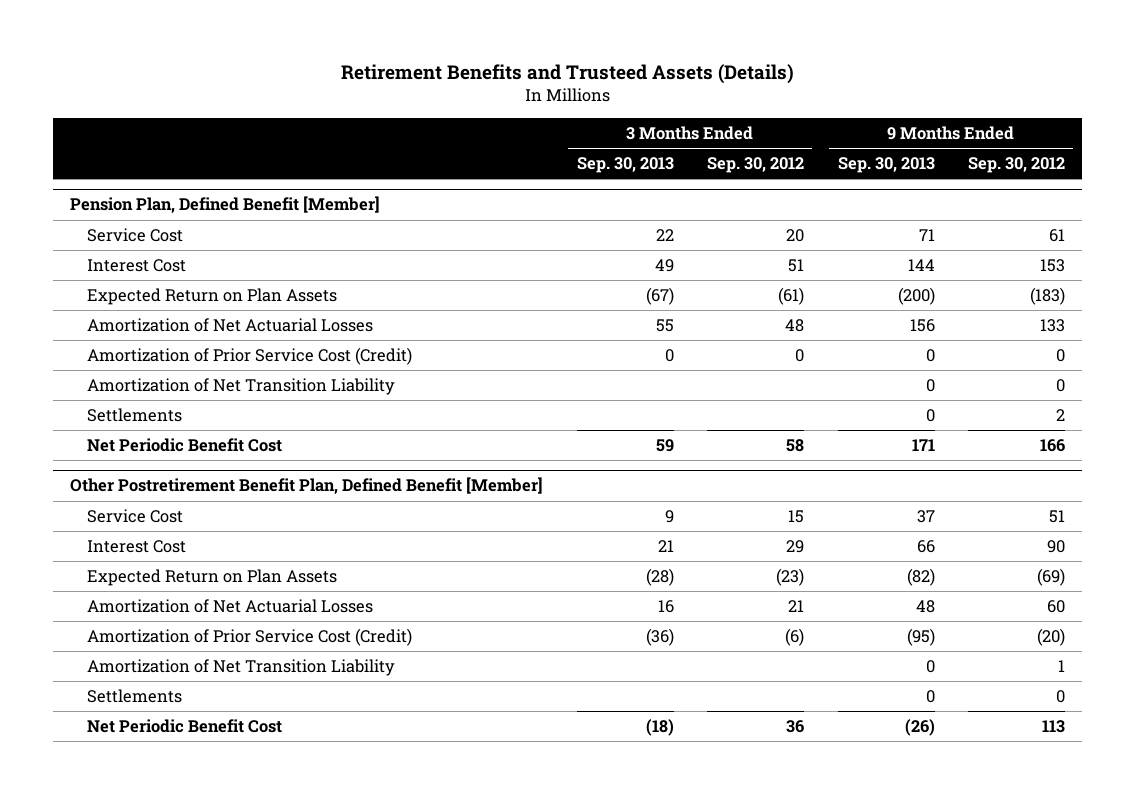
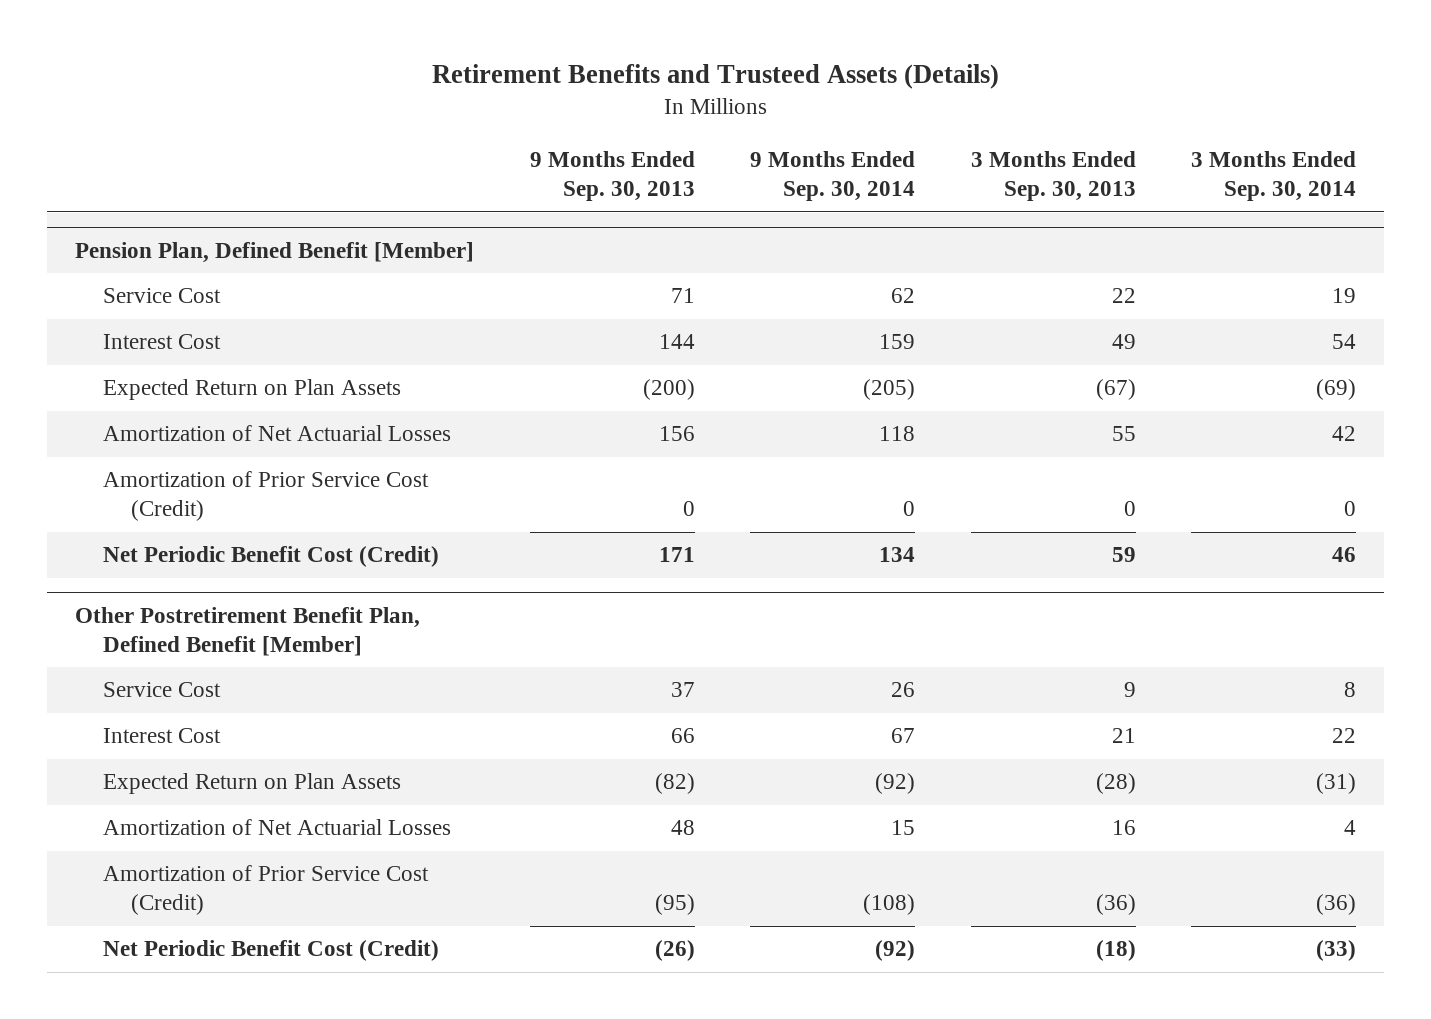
- | 3 Months Ended Sep. 30, 2013 | 3 Months Ended Sep. 30, 2012 | 9 Months Ended Sep. 30, 2013 | 9 Months Ended Sep. 30, 2012
+ | 9 Months Ended Sep. 30, 2013 | 9 Months Ended Sep. 30, 2014 | 3 Months Ended Sep. 30, 2013 | 3 Months Ended Sep. 30, 2014
@ Pension Plan, Defined Benefit [Member]
- Amortization of Net Transition Liability | | | 0 | 0
- Settlements | | | 0 | 2
- Net Periodic Benefit Cost | 59 | 58 | 171 | 166
+ Net Periodic Benefit Cost (Credit) | 171 | 134 | 59 | 46
@ Other Postretirement Benefit Plan, Defined Benefit [Member]
- Amortization of Net Transition Liability | | | 0 | 1
- Settlements | | | 0 | 0
- Net Periodic Benefit Cost | (18) | 36 | (26) | 113
+ Net Periodic Benefit Cost (Credit) | (26) | (92) | (18) | (33)

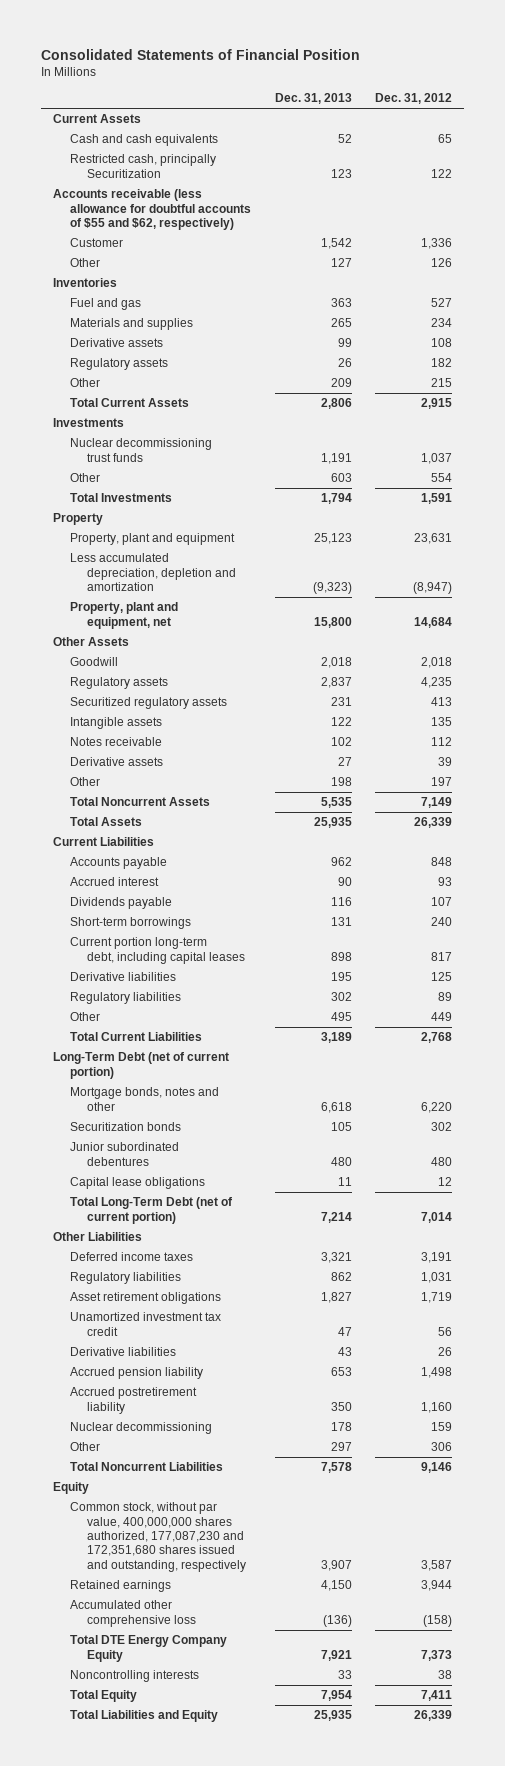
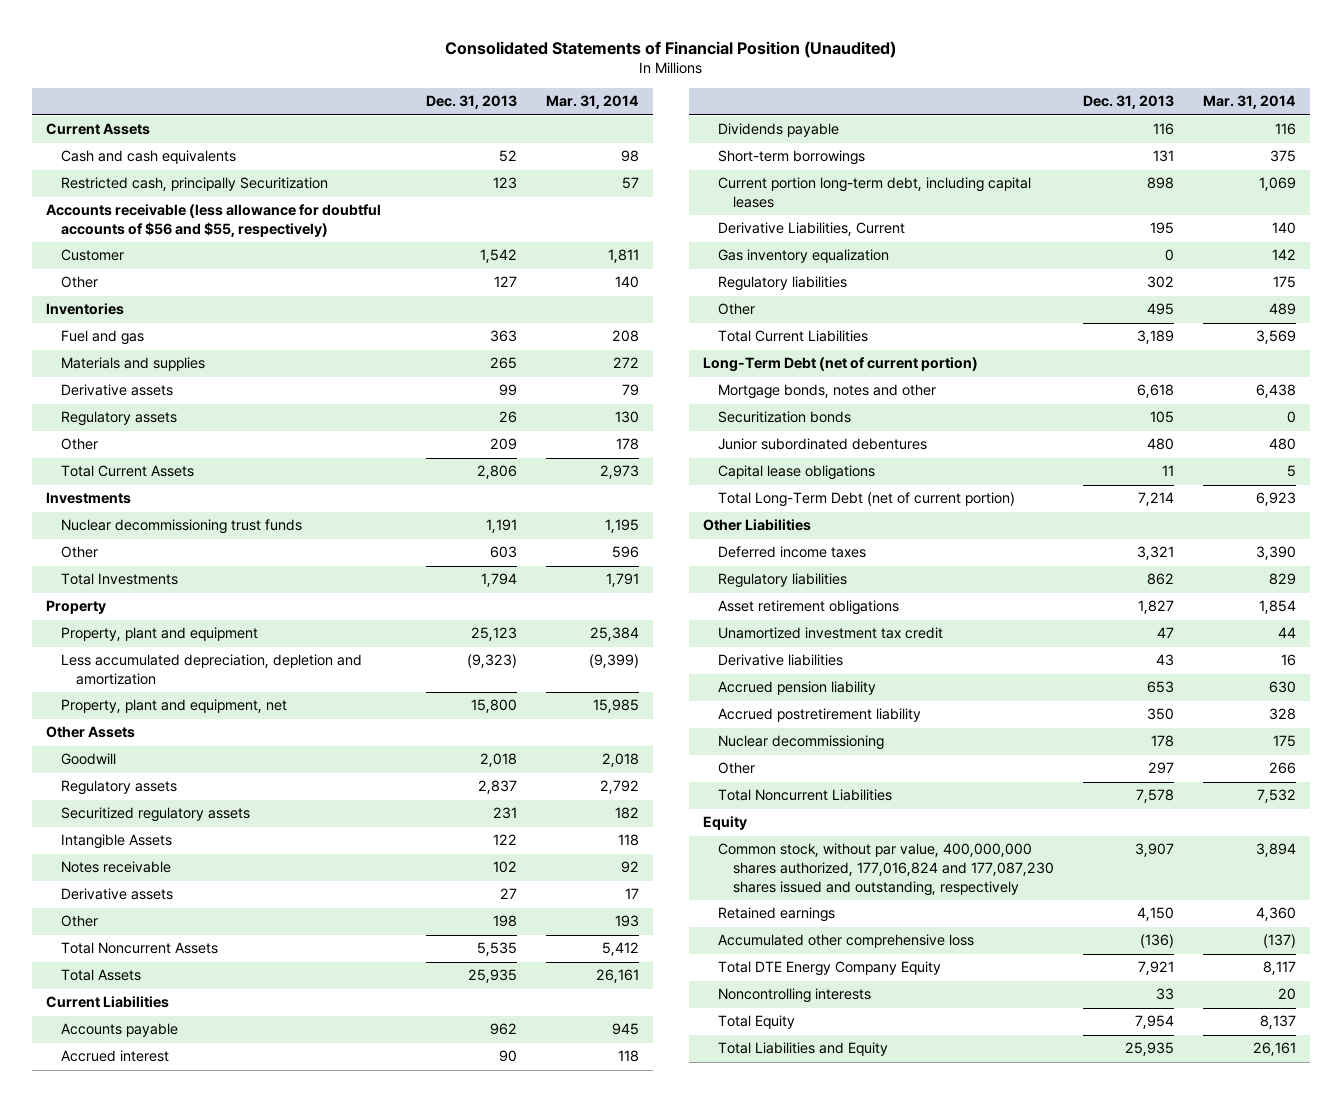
- Consolidated Statements of Financial Position
+ Consolidated Statements of Financial Position (Unaudited)
- | Dec. 31, 2013 | Dec. 31, 2012
+ | Dec. 31, 2013 | Mar. 31, 2014
- Accounts receivable (less allowance for doubtful accounts of $55 and $62, respectively)
+ Accounts receivable (less allowance for doubtful accounts of $56 and $55, respectively)
- Intangible assets | 122 | 135
+ Intangible Assets | 122 | 118
- Derivative liabilities | 195 | 125
+ Derivative Liabilities, Current | 195 | 140
+ Gas inventory equalization | 0 | 142
- Common stock, without par value, 400,000,000 shares authorized, 177,087,230 and 172,351,680 shares issued and outstanding, respectively | 3,907 | 3,587
+ Common stock, without par value, 400,000,000 shares authorized, 177,016,824 and 177,087,230 shares issued and outstanding, respectively | 3,907 | 3,894

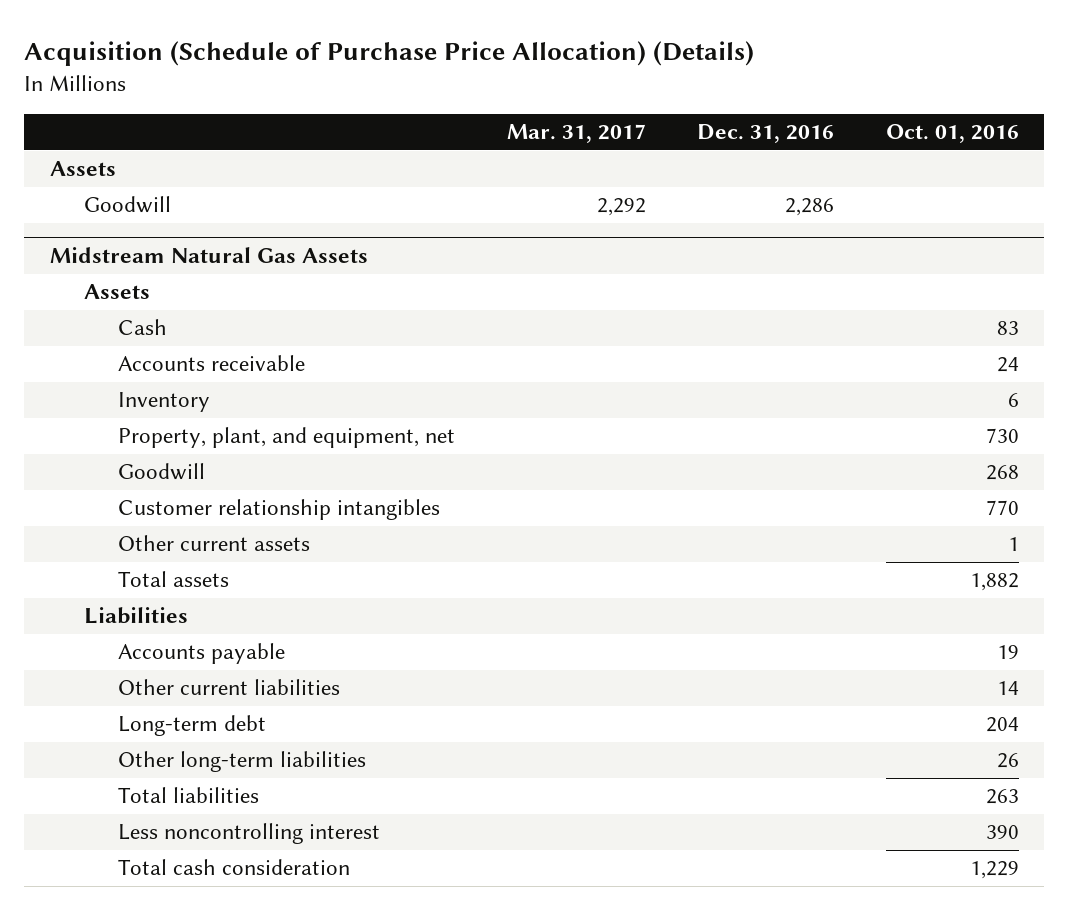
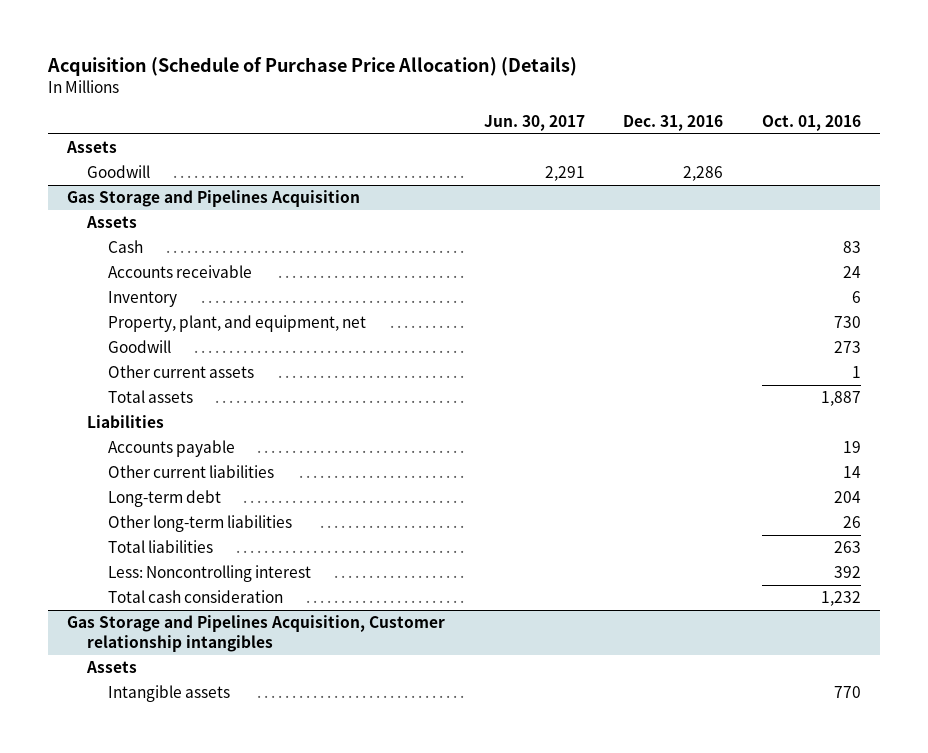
- | Mar. 31, 2017 | Dec. 31, 2016 | Oct. 01, 2016
+ | Jun. 30, 2017 | Dec. 31, 2016 | Oct. 01, 2016
- Midstream Natural Gas Assets
+ Gas Storage and Pipelines Acquisition
- Goodwill | | | 268
- Customer relationship intangibles | | | 770
+ Goodwill | | | 273
- Total assets | | | 1,882
+ Total assets | | | 1,887
- Less noncontrolling interest | | | 390
- Total cash consideration | | | 1,229
+ Less: Noncontrolling interest | | | 392
+ Total cash consideration | | | 1,232
+ Gas Storage and Pipelines Acquisition, Customer relationship intangibles
+ Assets
+ Intangible assets | | | 770

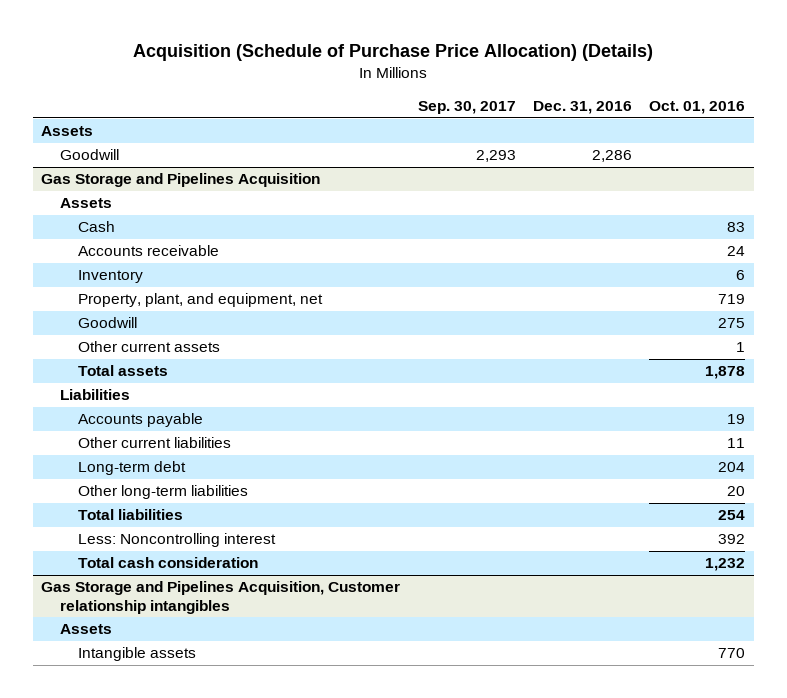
- | Jun. 30, 2017 | Dec. 31, 2016 | Oct. 01, 2016
+ | Sep. 30, 2017 | Dec. 31, 2016 | Oct. 01, 2016
@ Gas Storage and Pipelines Acquisition
- Property, plant, and equipment, net | | | 730
- Goodwill | | | 273
+ Property, plant, and equipment, net | | | 719
+ Goodwill | | | 275
- Total assets | | | 1,887
+ Total assets | | | 1,878
- Other current liabilities | | | 14
+ Other current liabilities | | | 11
- Other long-term liabilities | | | 26
- Total liabilities | | | 263
+ Other long-term liabilities | | | 20
+ Total liabilities | | | 254

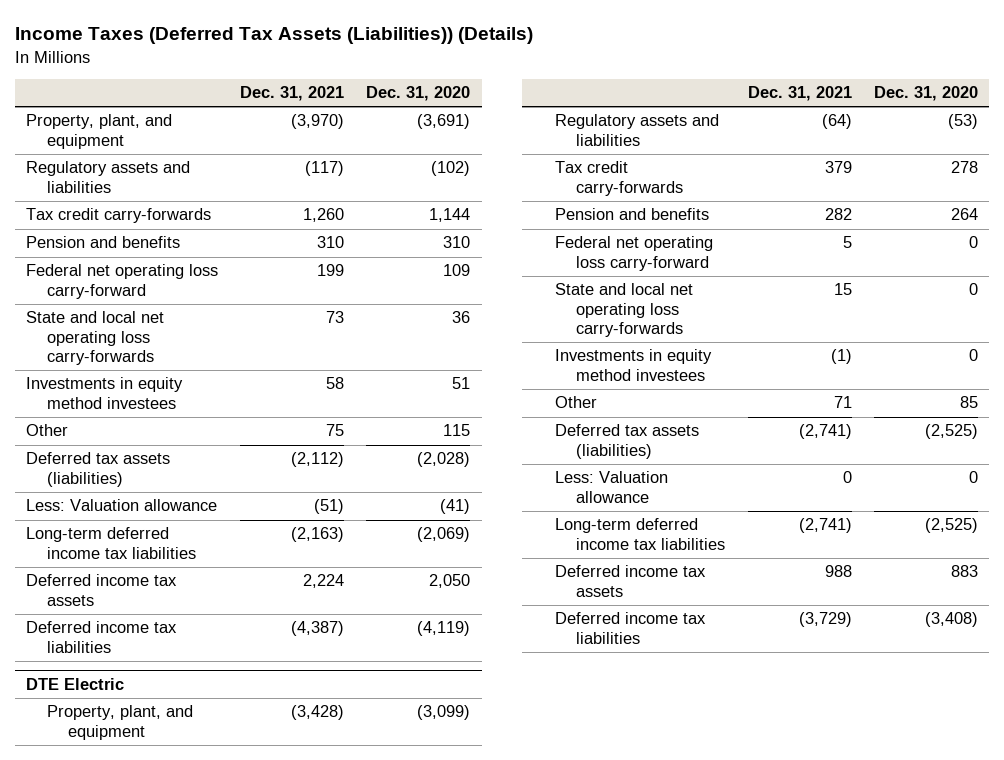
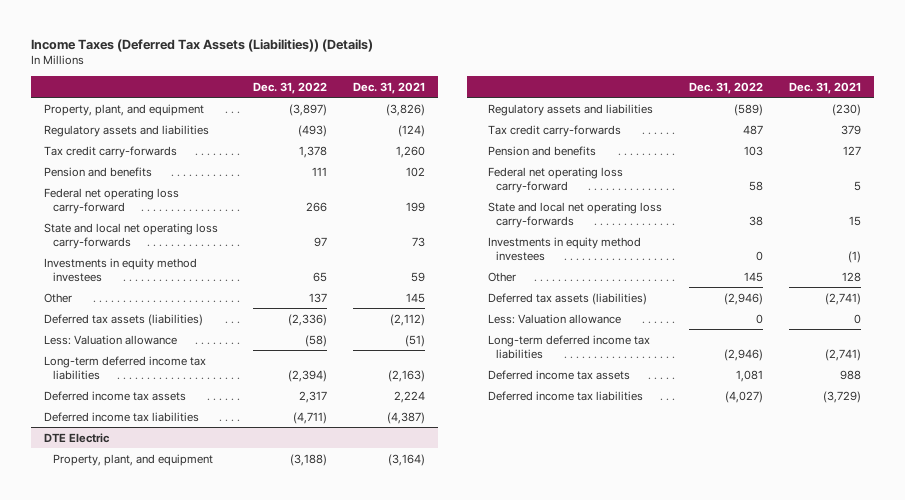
- | Dec. 31, 2021 | Dec. 31, 2020
+ | Dec. 31, 2022 | Dec. 31, 2021
- Property, plant, and equipment | (3,970) | (3,691)
- Regulatory assets and liabilities | (117) | (102)
+ Property, plant, and equipment | (3,897) | (3,826)
+ Regulatory assets and liabilities | (493) | (124)
- Pension and benefits | 310 | 310
+ Pension and benefits | 111 | 102
- Investments in equity method investees | 58 | 51
- Other | 75 | 115
+ Investments in equity method investees | 65 | 59
+ Other | 137 | 145
@ DTE Electric
- Property, plant, and equipment | (3,428) | (3,099)
- Regulatory assets and liabilities | (64) | (53)
+ Property, plant, and equipment | (3,188) | (3,164)
+ Regulatory assets and liabilities | (589) | (230)
- Pension and benefits | 282 | 264
+ Pension and benefits | 103 | 127
- Other | 71 | 85
+ Other | 145 | 128

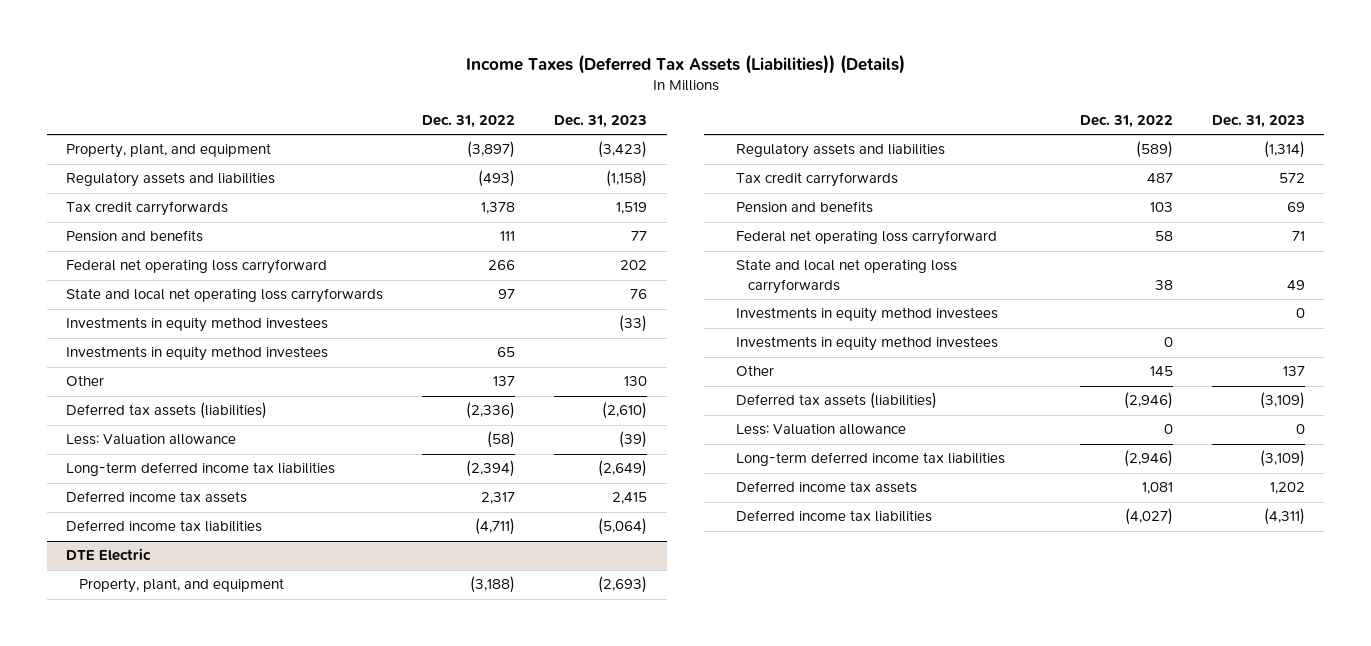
- | Dec. 31, 2022 | Dec. 31, 2021
+ | Dec. 31, 2022 | Dec. 31, 2023
- Tax credit carry-forwards | 1,378 | 1,260
+ Tax credit carryforwards | 1,378 | 1,519
- Federal net operating loss carry-forward | 266 | 199
- State and local net operating loss carry-forwards | 97 | 73
+ Federal net operating loss carryforward | 266 | 202
+ State and local net operating loss carryforwards | 97 | 76
+ Investments in equity method investees | | (33)
@ DTE Electric
- Tax credit carry-forwards | 487 | 379
+ Tax credit carryforwards | 487 | 572
- Federal net operating loss carry-forward | 58 | 5
- State and local net operating loss carry-forwards | 38 | 15
+ Federal net operating loss carryforward | 58 | 71
+ State and local net operating loss carryforwards | 38 | 49
+ Investments in equity method investees | | 0

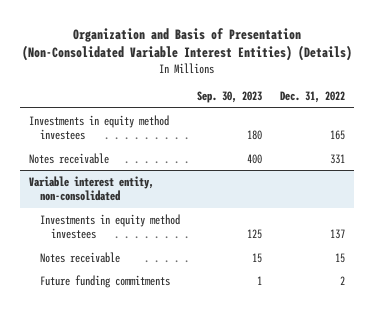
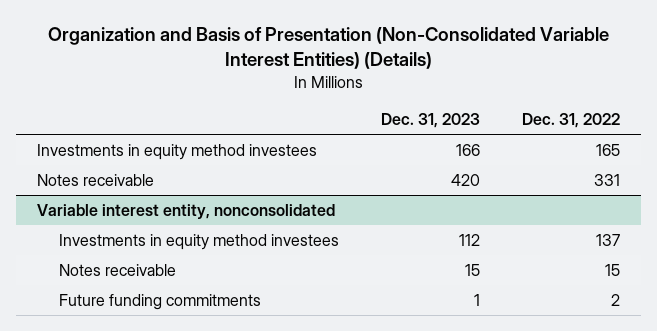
- | Sep. 30, 2023 | Dec. 31, 2022
+ | Dec. 31, 2023 | Dec. 31, 2022
- Variable interest entity, non-consolidated
+ Variable interest entity, nonconsolidated

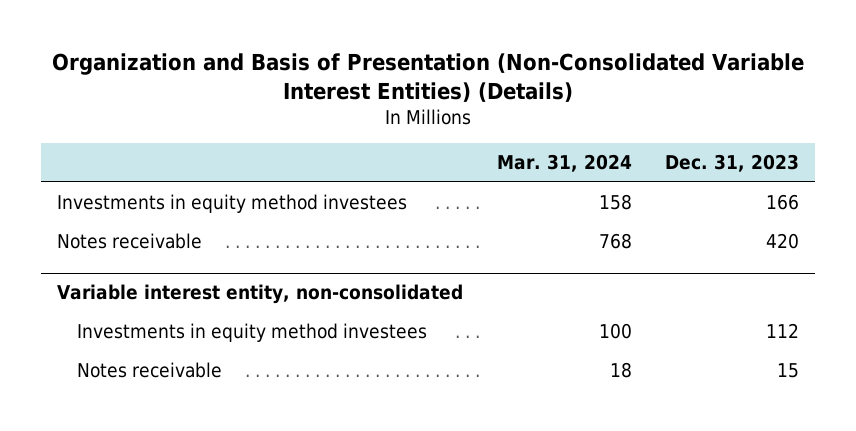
- | Dec. 31, 2023 | Dec. 31, 2022
+ | Mar. 31, 2024 | Dec. 31, 2023
- Variable interest entity, nonconsolidated
+ Variable interest entity, non-consolidated
- Future funding commitments | 1 | 2

